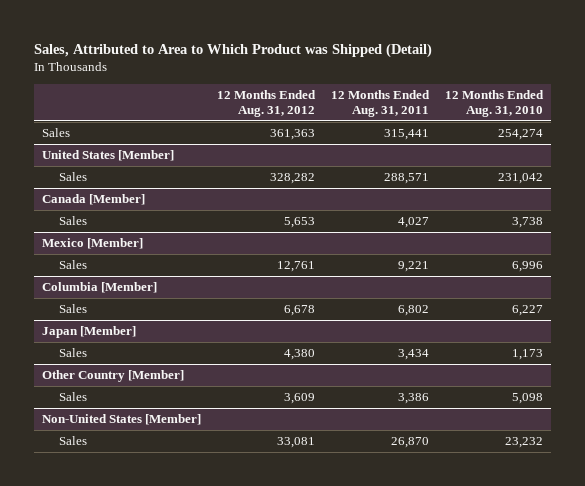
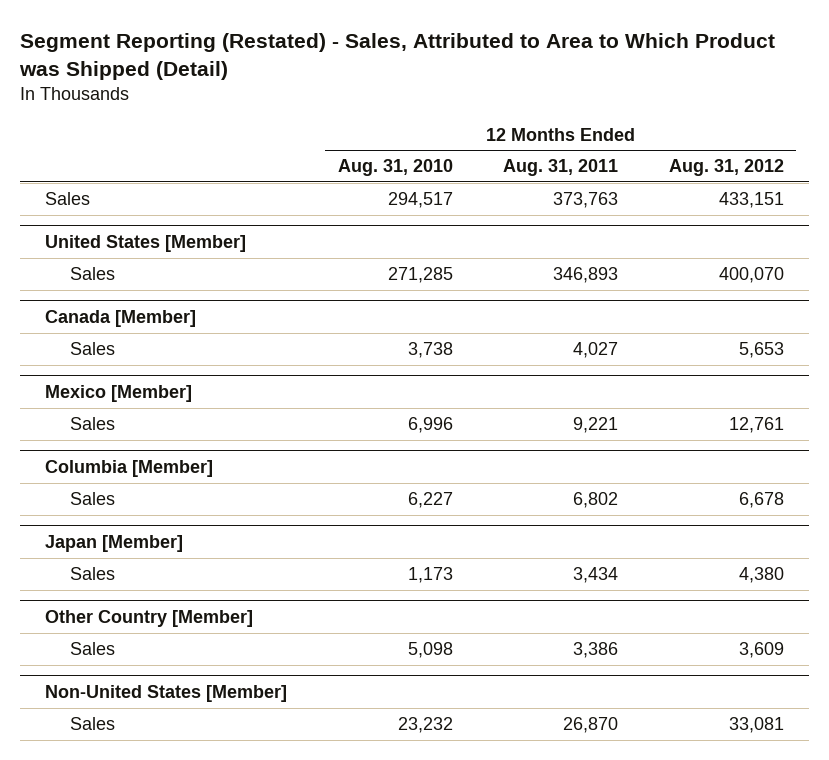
- Sales, Attributed to Area to Which Product was Shipped (Detail)
+ Segment Reporting (Restated) - Sales, Attributed to Area to Which Product was Shipped (Detail)
- | 12 Months Ended Aug. 31, 2012 | 12 Months Ended Aug. 31, 2011 | 12 Months Ended Aug. 31, 2010
+ | 12 Months Ended Aug. 31, 2010 | 12 Months Ended Aug. 31, 2011 | 12 Months Ended Aug. 31, 2012
- Sales | 361,363 | 315,441 | 254,274
+ Sales | 294,517 | 373,763 | 433,151
@ United States [Member]
- Sales | 328,282 | 288,571 | 231,042
+ Sales | 271,285 | 346,893 | 400,070

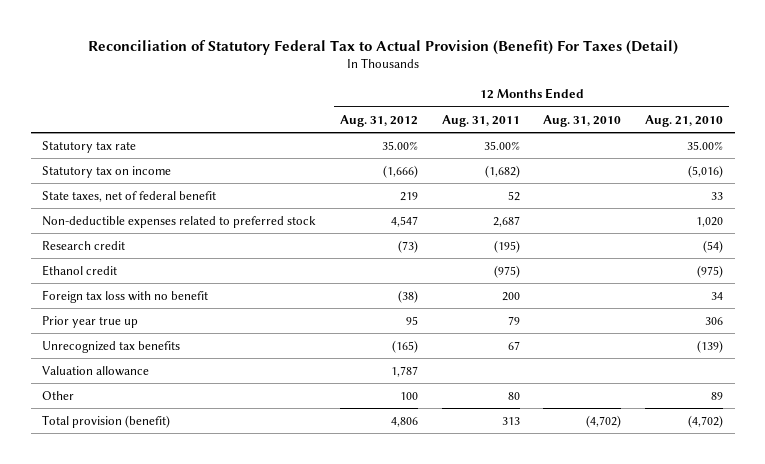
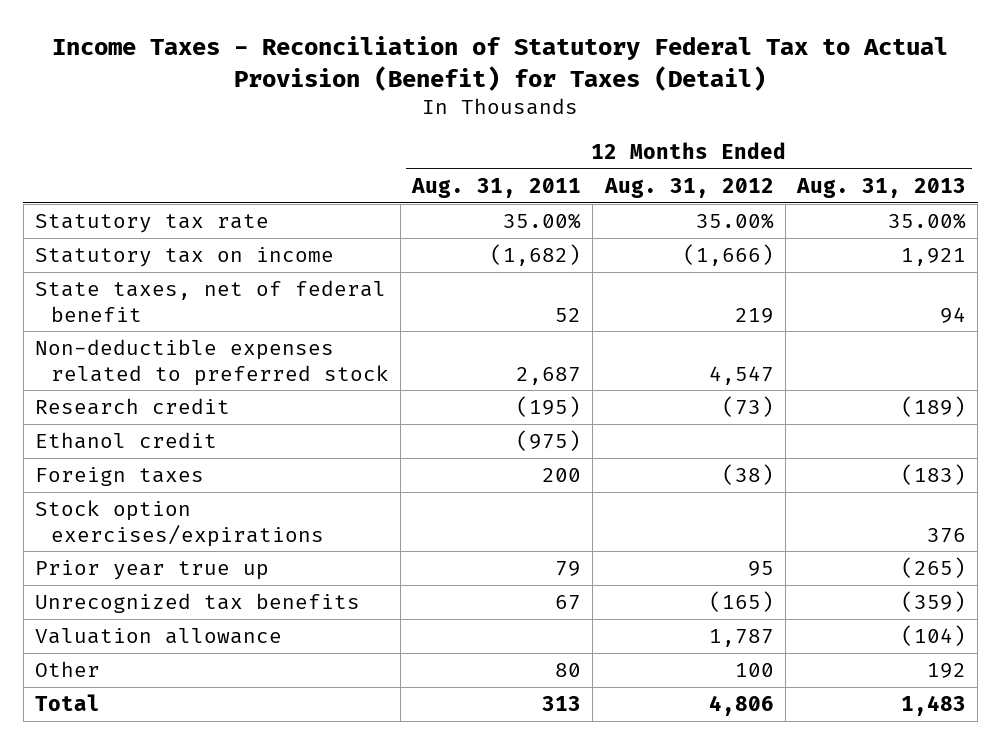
- Reconciliation of Statutory Federal Tax to Actual Provision (Benefit) For Taxes (Detail)
+ Income Taxes - Reconciliation of Statutory Federal Tax to Actual Provision (Benefit) for Taxes (Detail)
- | 12 Months Ended Aug. 31, 2012 | 12 Months Ended Aug. 31, 2011 | 12 Months Ended Aug. 31, 2010 | 12 Months Ended Aug. 21, 2010
+ | 12 Months Ended Aug. 31, 2011 | 12 Months Ended Aug. 31, 2012 | 12 Months Ended Aug. 31, 2013
- Foreign tax loss with no benefit | (38) | 200 | | 34
+ Foreign taxes | 200 | (38) | (183)
+ Stock option exercises/expirations | | | 376
- Total provision (benefit) | 4,806 | 313 | (4,702) | (4,702)
+ Total | 313 | 4,806 | 1,483

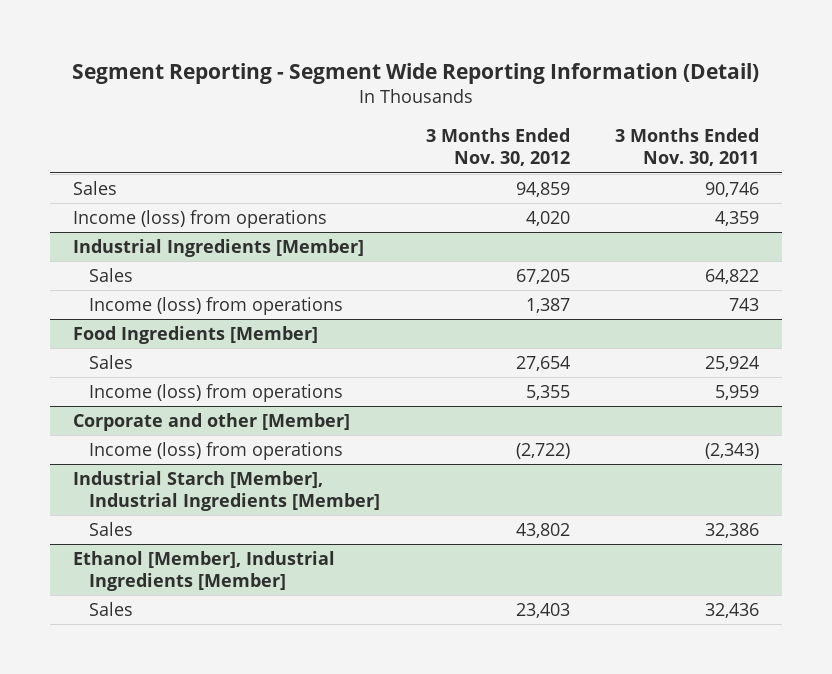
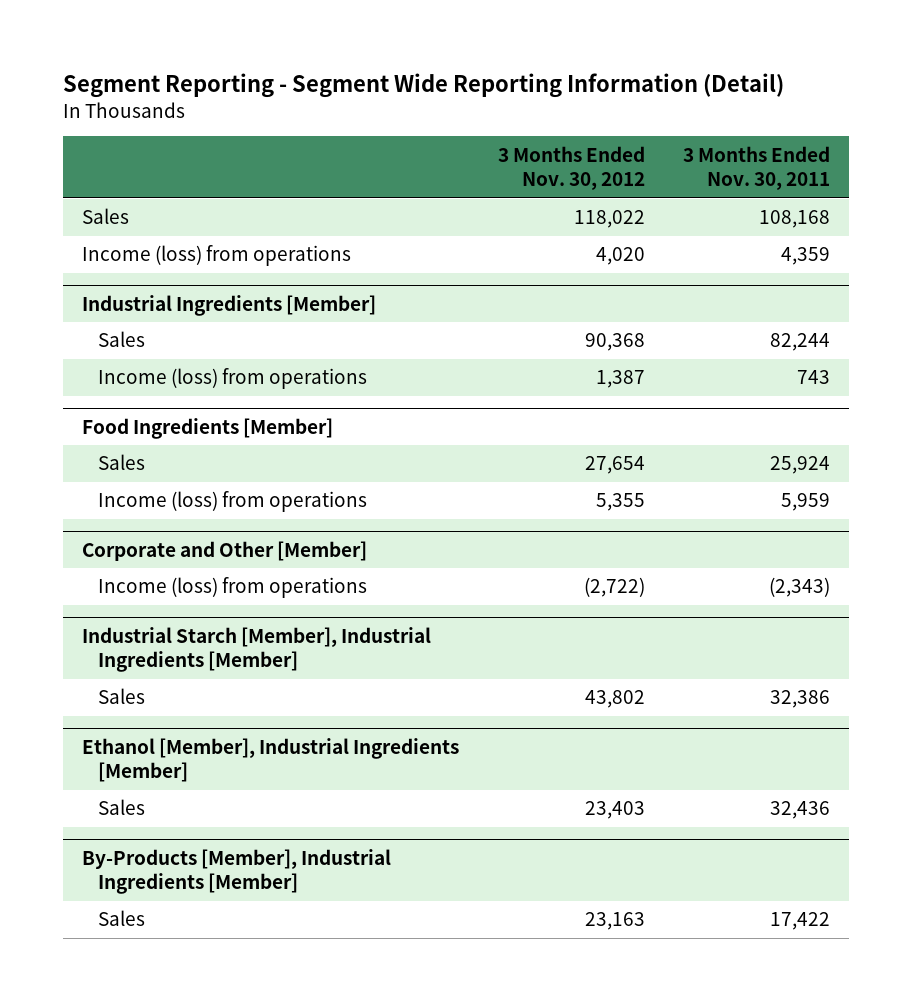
- Sales | 94,859 | 90,746
+ Sales | 118,022 | 108,168
@ Industrial Ingredients [Member]
- Sales | 67,205 | 64,822
+ Sales | 90,368 | 82,244
- Corporate and other [Member]
+ Corporate and Other [Member]
+ By-Products [Member], Industrial Ingredients [Member]
+ Sales | 23,163 | 17,422

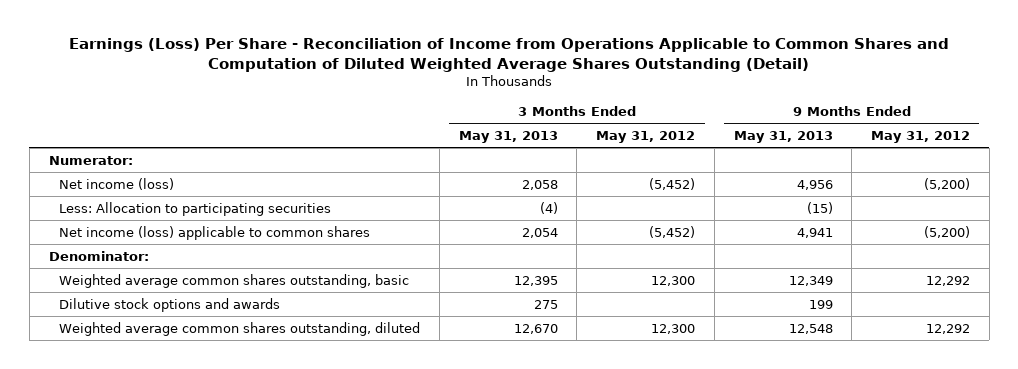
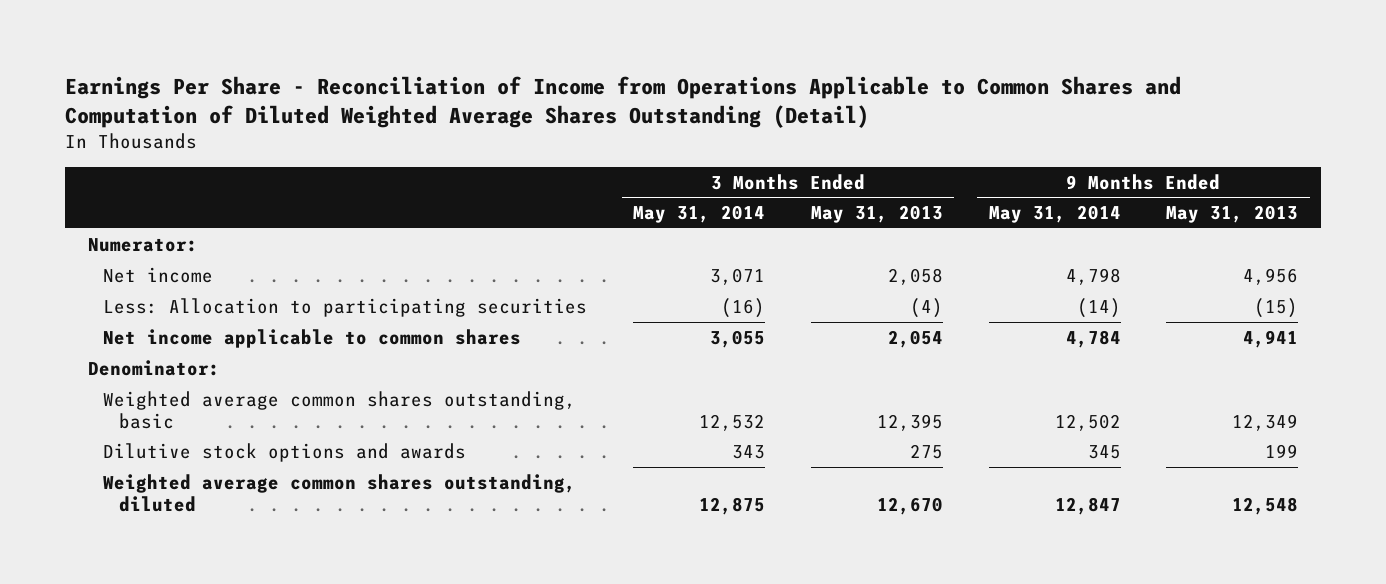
- Earnings (Loss) Per Share - Reconciliation of Income from Operations Applicable to Common Shares and Computation of Diluted Weighted Average Shares Outstanding (Detail)
+ Earnings Per Share - Reconciliation of Income from Operations Applicable to Common Shares and Computation of Diluted Weighted Average Shares Outstanding (Detail)
- | 3 Months Ended May 31, 2013 | 3 Months Ended May 31, 2012 | 9 Months Ended May 31, 2013 | 9 Months Ended May 31, 2012
+ | 3 Months Ended May 31, 2014 | 3 Months Ended May 31, 2013 | 9 Months Ended May 31, 2014 | 9 Months Ended May 31, 2013
- Net income (loss) | 2,058 | (5,452) | 4,956 | (5,200)
+ Net income | 3,071 | 2,058 | 4,798 | 4,956
- Net income (loss) applicable to common shares | 2,054 | (5,452) | 4,941 | (5,200)
+ Net income applicable to common shares | 3,055 | 2,054 | 4,784 | 4,941

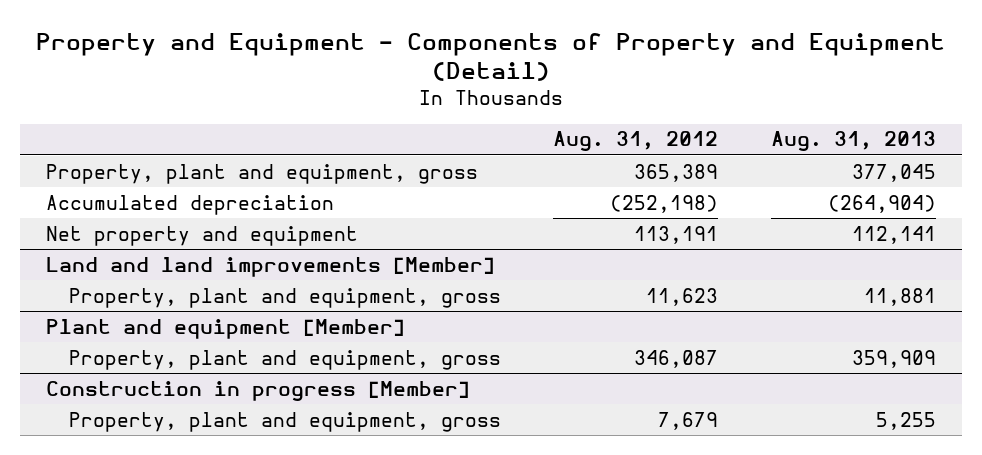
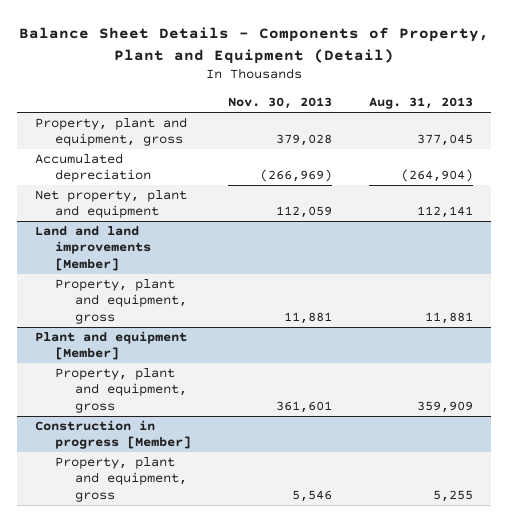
- Property and Equipment - Components of Property and Equipment (Detail)
+ Balance Sheet Details - Components of Property, Plant and Equipment (Detail)
- | Aug. 31, 2012 | Aug. 31, 2013
+ | Nov. 30, 2013 | Aug. 31, 2013
- Net property and equipment | 113,191 | 112,141
+ Net property, plant and equipment | 112,059 | 112,141

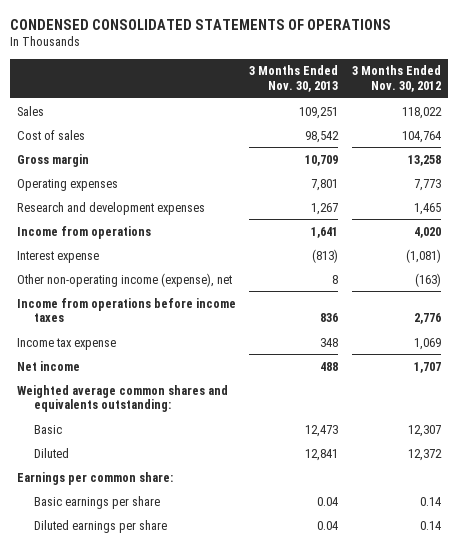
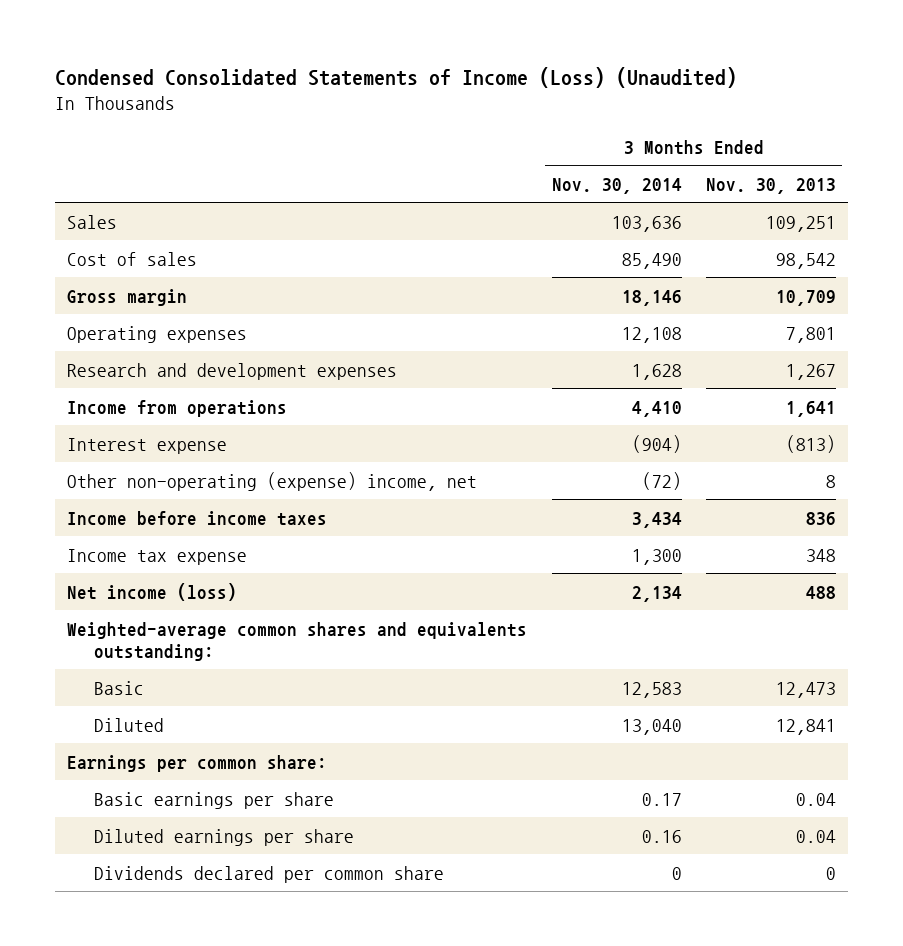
- CONDENSED CONSOLIDATED STATEMENTS OF OPERATIONS
+ Condensed Consolidated Statements of Income (Loss) (Unaudited)
- | 3 Months Ended Nov. 30, 2013 | 3 Months Ended Nov. 30, 2012
+ | 3 Months Ended Nov. 30, 2014 | 3 Months Ended Nov. 30, 2013
- Other non-operating income (expense), net | 8 | (163)
- Income from operations before income taxes | 836 | 2,776
+ Other non-operating (expense) income, net | (72) | 8
+ Income before income taxes | 3,434 | 836
- Net income | 488 | 1,707
- Weighted average common shares and equivalents outstanding:
+ Net income (loss) | 2,134 | 488
+ Weighted-average common shares and equivalents outstanding:
+ Dividends declared per common share | 0 | 0

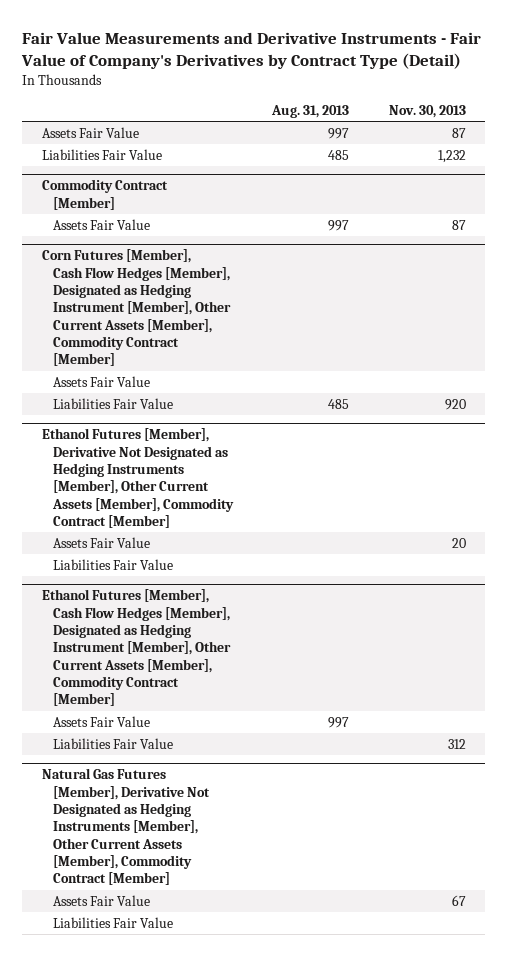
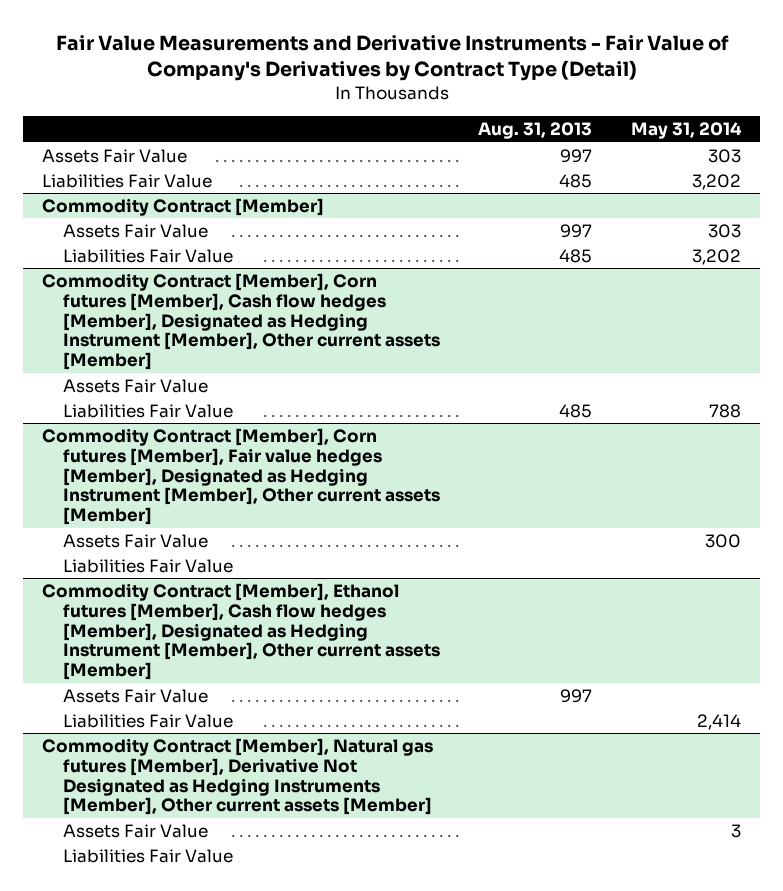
- | Aug. 31, 2013 | Nov. 30, 2013
+ | Aug. 31, 2013 | May 31, 2014
- Corn Futures [Member], Cash Flow Hedges [Member], Designated as Hedging Instrument [Member], Other Current Assets [Member], Commodity Contract [Member]
@ Commodity Contract [Member]
+ Liabilities Fair Value | 485 | 3,202
+ Commodity Contract [Member], Corn futures [Member], Cash flow hedges [Member], Designated as Hedging Instrument [Member], Other current assets [Member]
- Ethanol Futures [Member], Derivative Not Designated as Hedging Instruments [Member], Other Current Assets [Member], Commodity Contract [Member]
+ Commodity Contract [Member], Corn futures [Member], Fair value hedges [Member], Designated as Hedging Instrument [Member], Other current assets [Member]
- Ethanol Futures [Member], Cash Flow Hedges [Member], Designated as Hedging Instrument [Member], Other Current Assets [Member], Commodity Contract [Member]
+ Commodity Contract [Member], Ethanol futures [Member], Cash flow hedges [Member], Designated as Hedging Instrument [Member], Other current assets [Member]
- Natural Gas Futures [Member], Derivative Not Designated as Hedging Instruments [Member], Other Current Assets [Member], Commodity Contract [Member]
+ Commodity Contract [Member], Natural gas futures [Member], Derivative Not Designated as Hedging Instruments [Member], Other current assets [Member]

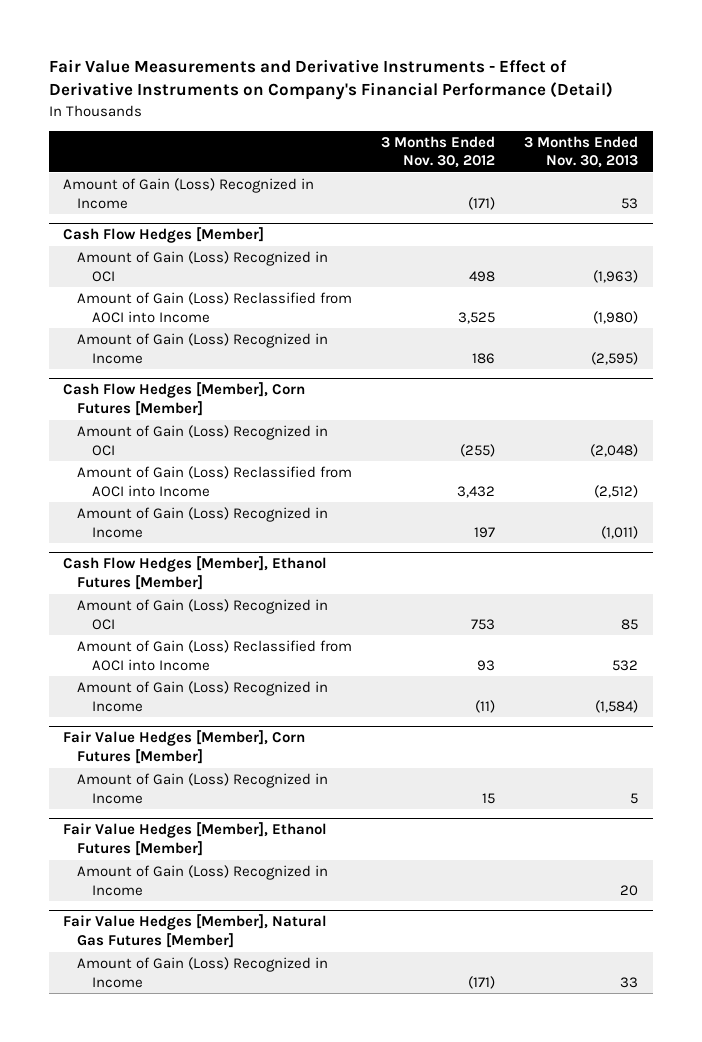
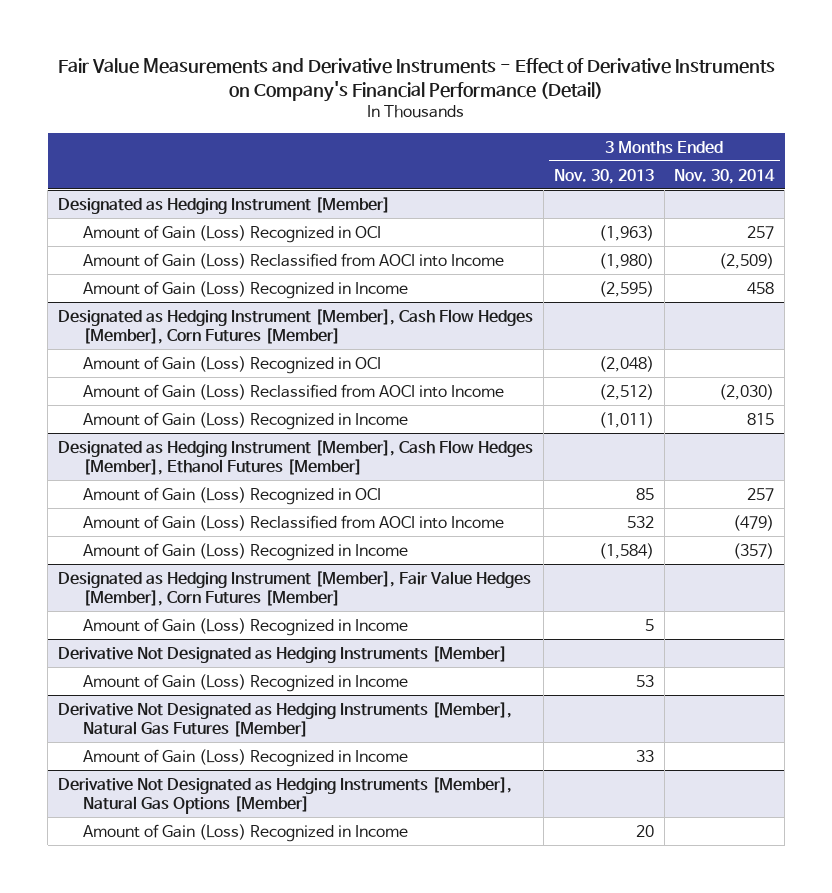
- | 3 Months Ended Nov. 30, 2012 | 3 Months Ended Nov. 30, 2013
+ | 3 Months Ended Nov. 30, 2013 | 3 Months Ended Nov. 30, 2014
- Amount of Gain (Loss) Recognized in Income | (171) | 53
- Cash Flow Hedges [Member]
+ Designated as Hedging Instrument [Member]
- Cash Flow Hedges [Member], Corn Futures [Member]
+ Designated as Hedging Instrument [Member], Cash Flow Hedges [Member], Corn Futures [Member]
- Cash Flow Hedges [Member], Ethanol Futures [Member]
+ Designated as Hedging Instrument [Member], Cash Flow Hedges [Member], Ethanol Futures [Member]
- Fair Value Hedges [Member], Corn Futures [Member]
+ Designated as Hedging Instrument [Member], Fair Value Hedges [Member], Corn Futures [Member]
- Fair Value Hedges [Member], Ethanol Futures [Member]
- Amount of Gain (Loss) Recognized in Income | | 20
- Fair Value Hedges [Member], Natural Gas Futures [Member]
+ Derivative Not Designated as Hedging Instruments [Member]
+ Amount of Gain (Loss) Recognized in Income | 53 |
+ Derivative Not Designated as Hedging Instruments [Member], Natural Gas Futures [Member]
+ Derivative Not Designated as Hedging Instruments [Member], Natural Gas Options [Member]
+ Amount of Gain (Loss) Recognized in Income | 20 |

